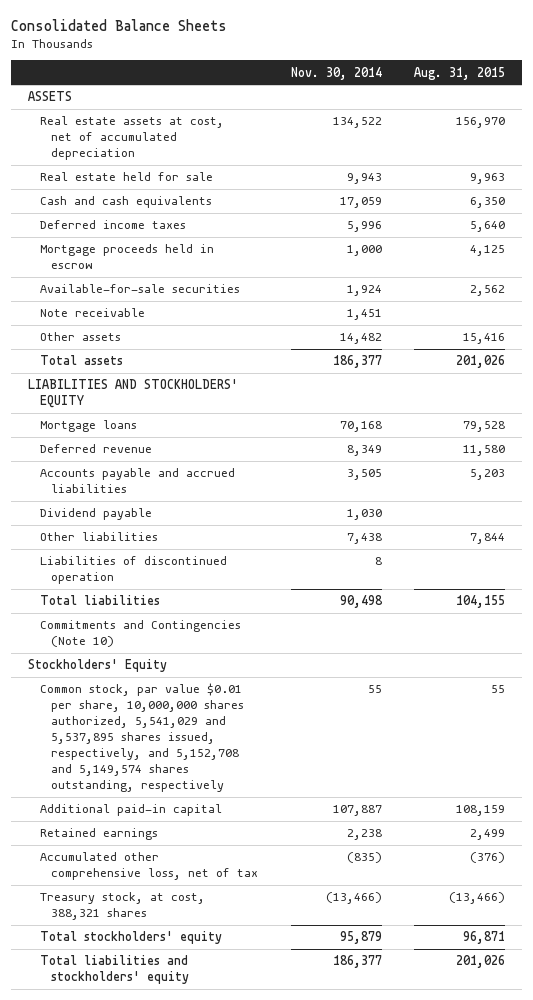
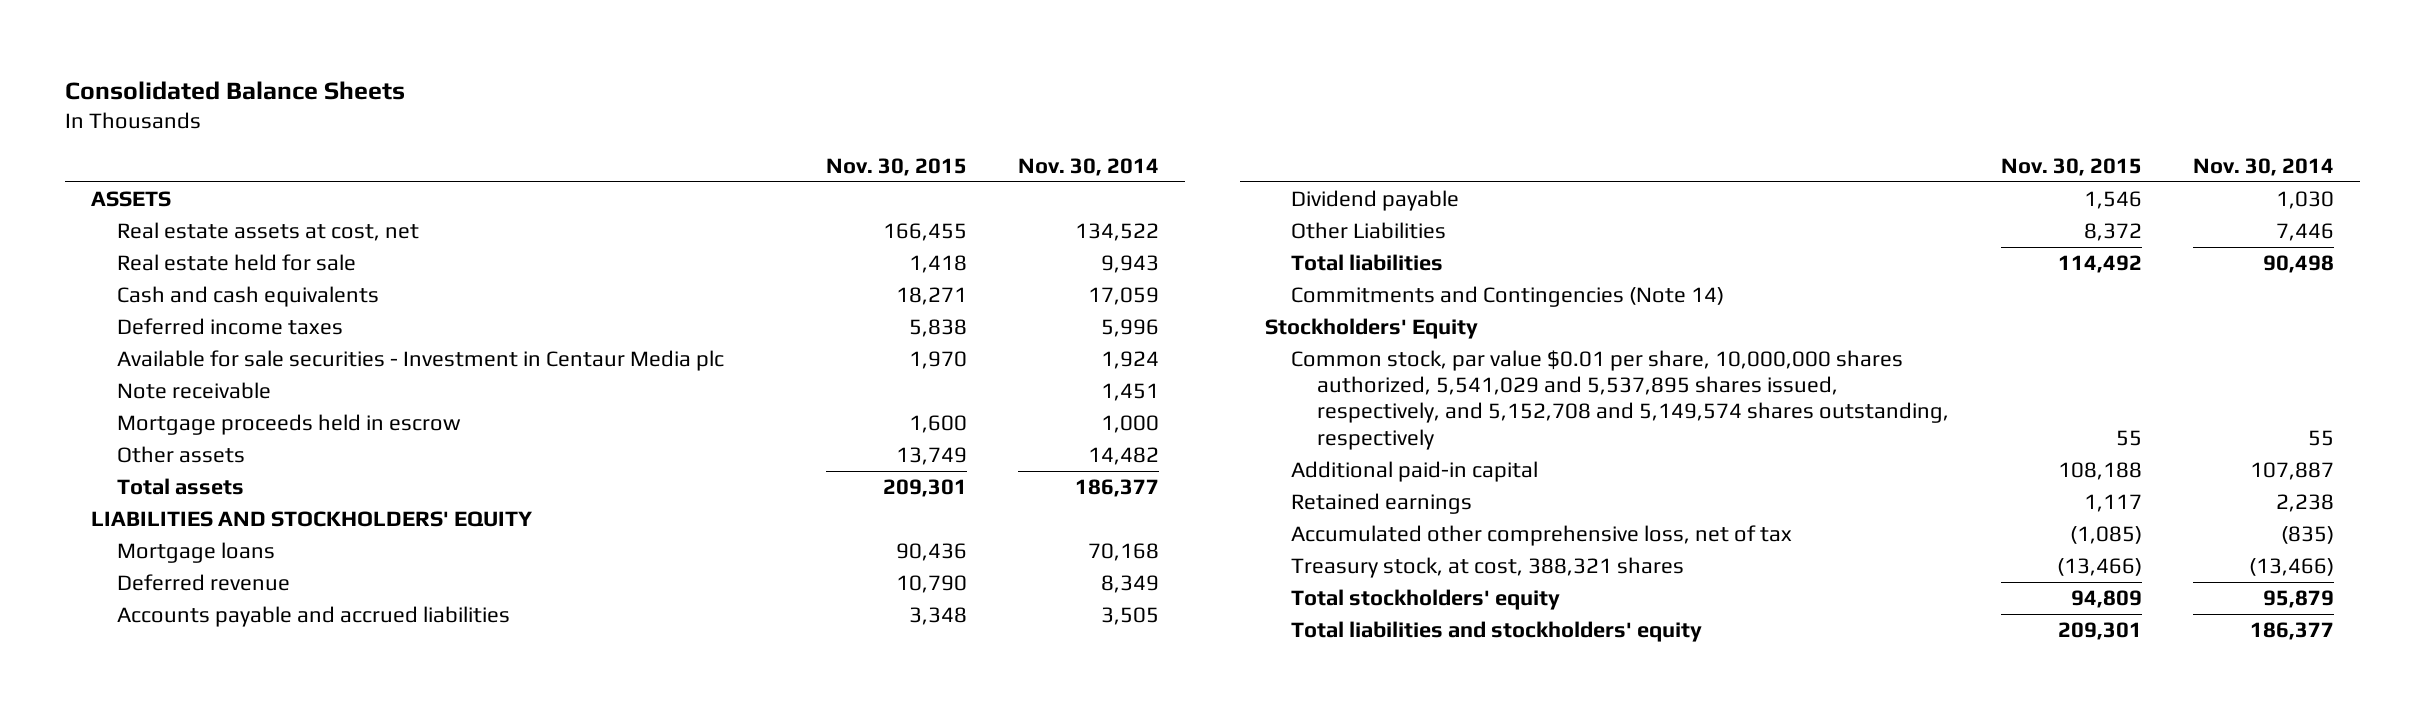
- | Nov. 30, 2014 | Aug. 31, 2015
+ | Nov. 30, 2015 | Nov. 30, 2014
- Real estate assets at cost, net of accumulated depreciation | 134,522 | 156,970
+ Real estate assets at cost, net | 166,455 | 134,522
- Available-for-sale securities | 1,924 | 2,562
+ Available for sale securities - Investment in Centaur Media plc | 1,970 | 1,924
moved down: Mortgage proceeds held in escrow | 1,600 | 1,000
- Other liabilities | 7,438 | 7,844
- Liabilities of discontinued operation | 8 |
+ Other Liabilities | 8,372 | 7,446
- Commitments and Contingencies (Note 10)
+ Commitments and Contingencies (Note 14)

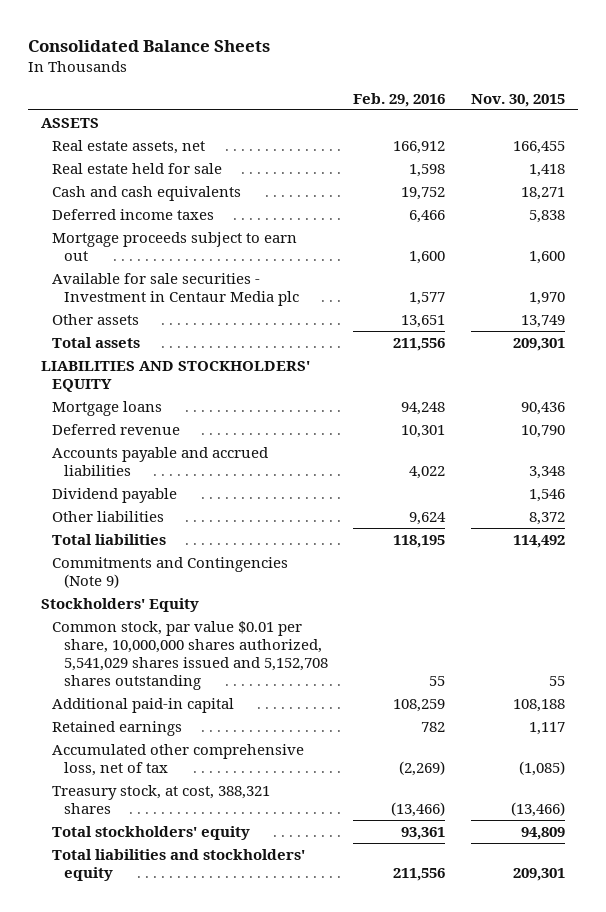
- | Nov. 30, 2015 | Nov. 30, 2014
+ | Feb. 29, 2016 | Nov. 30, 2015
- Real estate assets at cost, net | 166,455 | 134,522
+ Real estate assets, net | 166,912 | 166,455
+ Mortgage proceeds subject to earn out | 1,600 | 1,600
- Note receivable | | 1,451
- Mortgage proceeds held in escrow | 1,600 | 1,000
- Other Liabilities | 8,372 | 7,446
+ Other liabilities | 9,624 | 8,372
- Commitments and Contingencies (Note 14)
+ Commitments and Contingencies (Note 9)
- Common stock, par value $0.01 per share, 10,000,000 shares authorized, 5,541,029 and 5,537,895 shares issued, respectively, and 5,152,708 and 5,149,574 shares outstanding, respectively | 55 | 55
+ Common stock, par value $0.01 per share, 10,000,000 shares authorized, 5,541,029 shares issued and 5,152,708 shares outstanding | 55 | 55

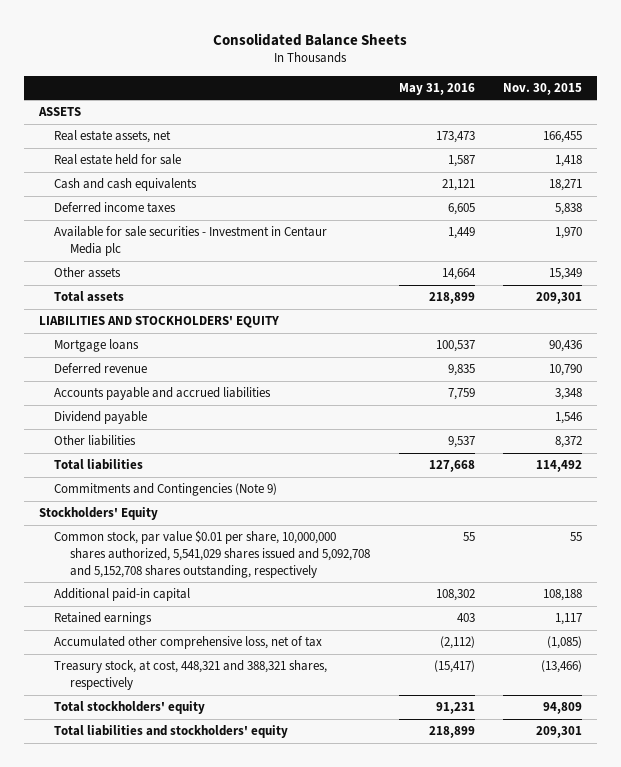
- | Feb. 29, 2016 | Nov. 30, 2015
+ | May 31, 2016 | Nov. 30, 2015
- Mortgage proceeds subject to earn out | 1,600 | 1,600
- Other assets | 13,651 | 13,749
+ Other assets | 14,664 | 15,349
- Common stock, par value $0.01 per share, 10,000,000 shares authorized, 5,541,029 shares issued and 5,152,708 shares outstanding | 55 | 55
+ Common stock, par value $0.01 per share, 10,000,000 shares authorized, 5,541,029 shares issued and 5,092,708 and 5,152,708 shares outstanding, respectively | 55 | 55
- Treasury stock, at cost, 388,321 shares | (13,466) | (13,466)
+ Treasury stock, at cost, 448,321 and 388,321 shares, respectively | (15,417) | (13,466)

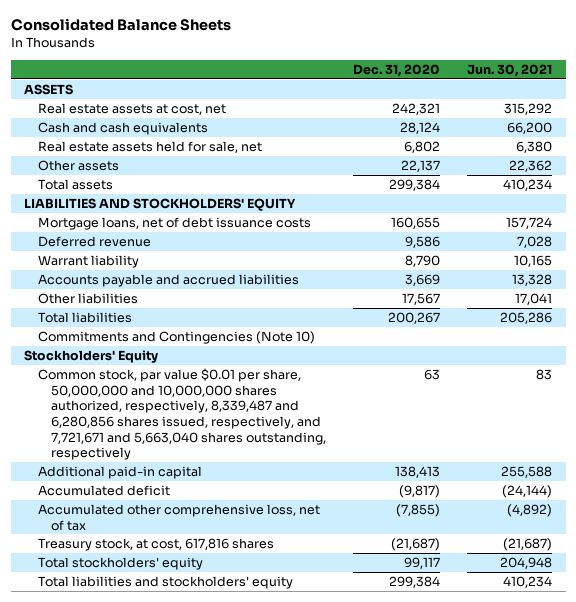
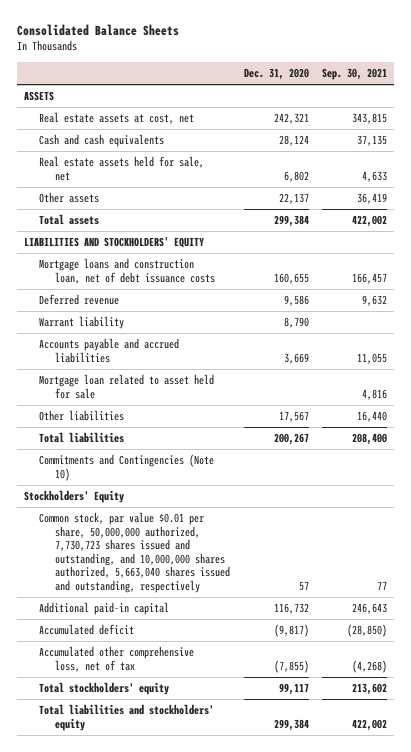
- | Dec. 31, 2020 | Jun. 30, 2021
+ | Dec. 31, 2020 | Sep. 30, 2021
- Mortgage loans, net of debt issuance costs | 160,655 | 157,724
+ Mortgage loans and construction loan, net of debt issuance costs | 160,655 | 166,457
+ Mortgage loan related to asset held for sale | | 4,816
- Common stock, par value $0.01 per share, 50,000,000 and 10,000,000 shares authorized, respectively, 8,339,487 and 6,280,856 shares issued, respectively, and 7,721,671 and 5,663,040 shares outstanding, respectively | 63 | 83
- Additional paid-in capital | 138,413 | 255,588
+ Common stock, par value $0.01 per share, 50,000,000 authorized, 7,730,723 shares issued and outstanding, and 10,000,000 shares authorized, 5,663,040 shares issued and outstanding, respectively | 57 | 77
+ Additional paid-in capital | 116,732 | 246,643
- Treasury stock, at cost, 617,816 shares | (21,687) | (21,687)

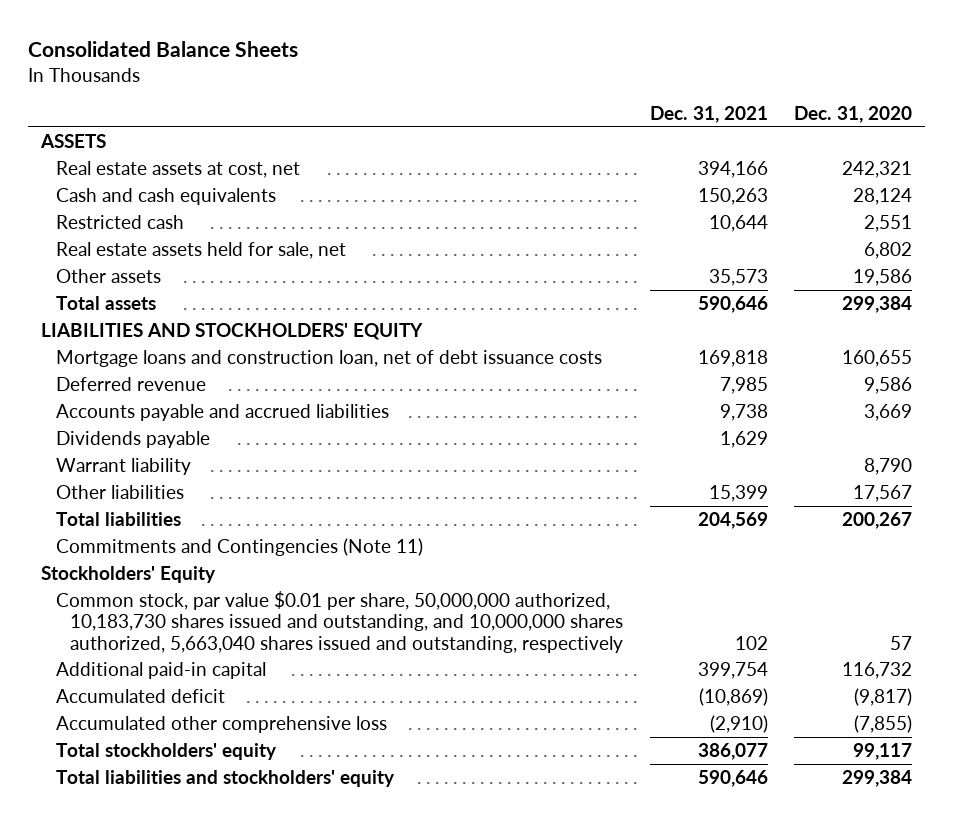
- | Dec. 31, 2020 | Sep. 30, 2021
+ | Dec. 31, 2021 | Dec. 31, 2020
+ Restricted cash | 10,644 | 2,551
- Other assets | 22,137 | 36,419
+ Other assets | 35,573 | 19,586
- Mortgage loan related to asset held for sale | | 4,816
+ Dividends payable | 1,629 |
moved down: Warrant liability | | 8,790
- Commitments and Contingencies (Note 10)
+ Commitments and Contingencies (Note 11)
- Common stock, par value $0.01 per share, 50,000,000 authorized, 7,730,723 shares issued and outstanding, and 10,000,000 shares authorized, 5,663,040 shares issued and outstanding, respectively | 57 | 77
+ Common stock, par value $0.01 per share, 50,000,000 authorized, 10,183,730 shares issued and outstanding, and 10,000,000 shares authorized, 5,663,040 shares issued and outstanding, respectively | 102 | 57
- Accumulated other comprehensive loss, net of tax | (7,855) | (4,268)
+ Accumulated other comprehensive loss | (2,910) | (7,855)

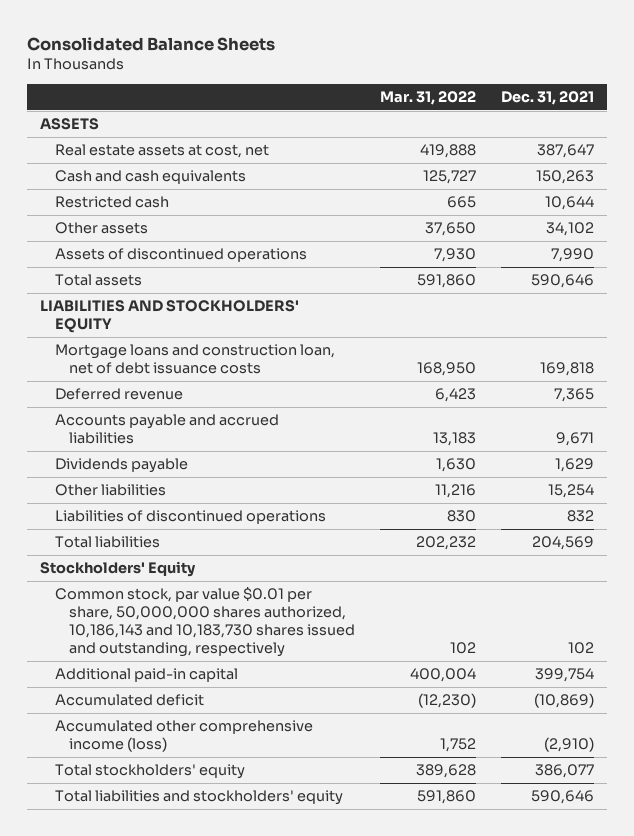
- | Dec. 31, 2021 | Dec. 31, 2020
+ | Mar. 31, 2022 | Dec. 31, 2021
- Real estate assets at cost, net | 394,166 | 242,321
+ Real estate assets at cost, net | 419,888 | 387,647
- Real estate assets held for sale, net | | 6,802
- Other assets | 35,573 | 19,586
+ Other assets | 37,650 | 34,102
+ Assets of discontinued operations | 7,930 | 7,990
- Deferred revenue | 7,985 | 9,586
- Accounts payable and accrued liabilities | 9,738 | 3,669
+ Deferred revenue | 6,423 | 7,365
+ Accounts payable and accrued liabilities | 13,183 | 9,671
- Warrant liability | | 8,790
- Other liabilities | 15,399 | 17,567
+ Other liabilities | 11,216 | 15,254
+ Liabilities of discontinued operations | 830 | 832
- Commitments and Contingencies (Note 11)
- Common stock, par value $0.01 per share, 50,000,000 authorized, 10,183,730 shares issued and outstanding, and 10,000,000 shares authorized, 5,663,040 shares issued and outstanding, respectively | 102 | 57
+ Common stock, par value $0.01 per share, 50,000,000 shares authorized, 10,186,143 and 10,183,730 shares issued and outstanding, respectively | 102 | 102
- Accumulated other comprehensive loss | (2,910) | (7,855)
+ Accumulated other comprehensive income (loss) | 1,752 | (2,910)

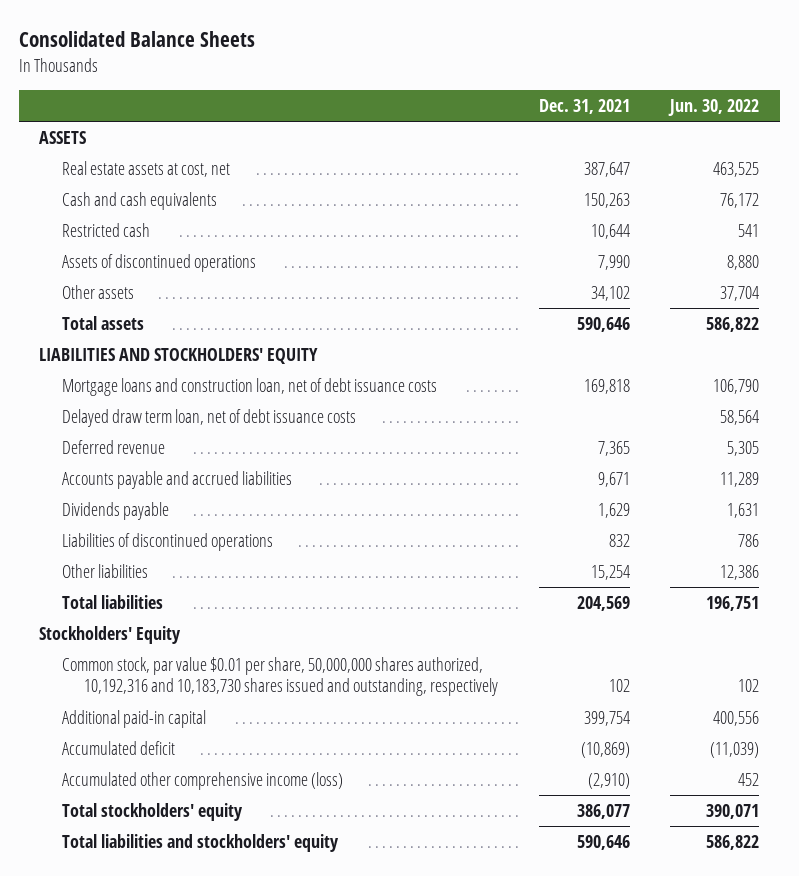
- | Mar. 31, 2022 | Dec. 31, 2021
+ | Dec. 31, 2021 | Jun. 30, 2022
moved down: Other assets | 34,102 | 37,704
+ Delayed draw term loan, net of debt issuance costs | | 58,564
moved down: Other liabilities | 15,254 | 12,386
- Common stock, par value $0.01 per share, 50,000,000 shares authorized, 10,186,143 and 10,183,730 shares issued and outstanding, respectively | 102 | 102
+ Common stock, par value $0.01 per share, 50,000,000 shares authorized, 10,192,316 and 10,183,730 shares issued and outstanding, respectively | 102 | 102

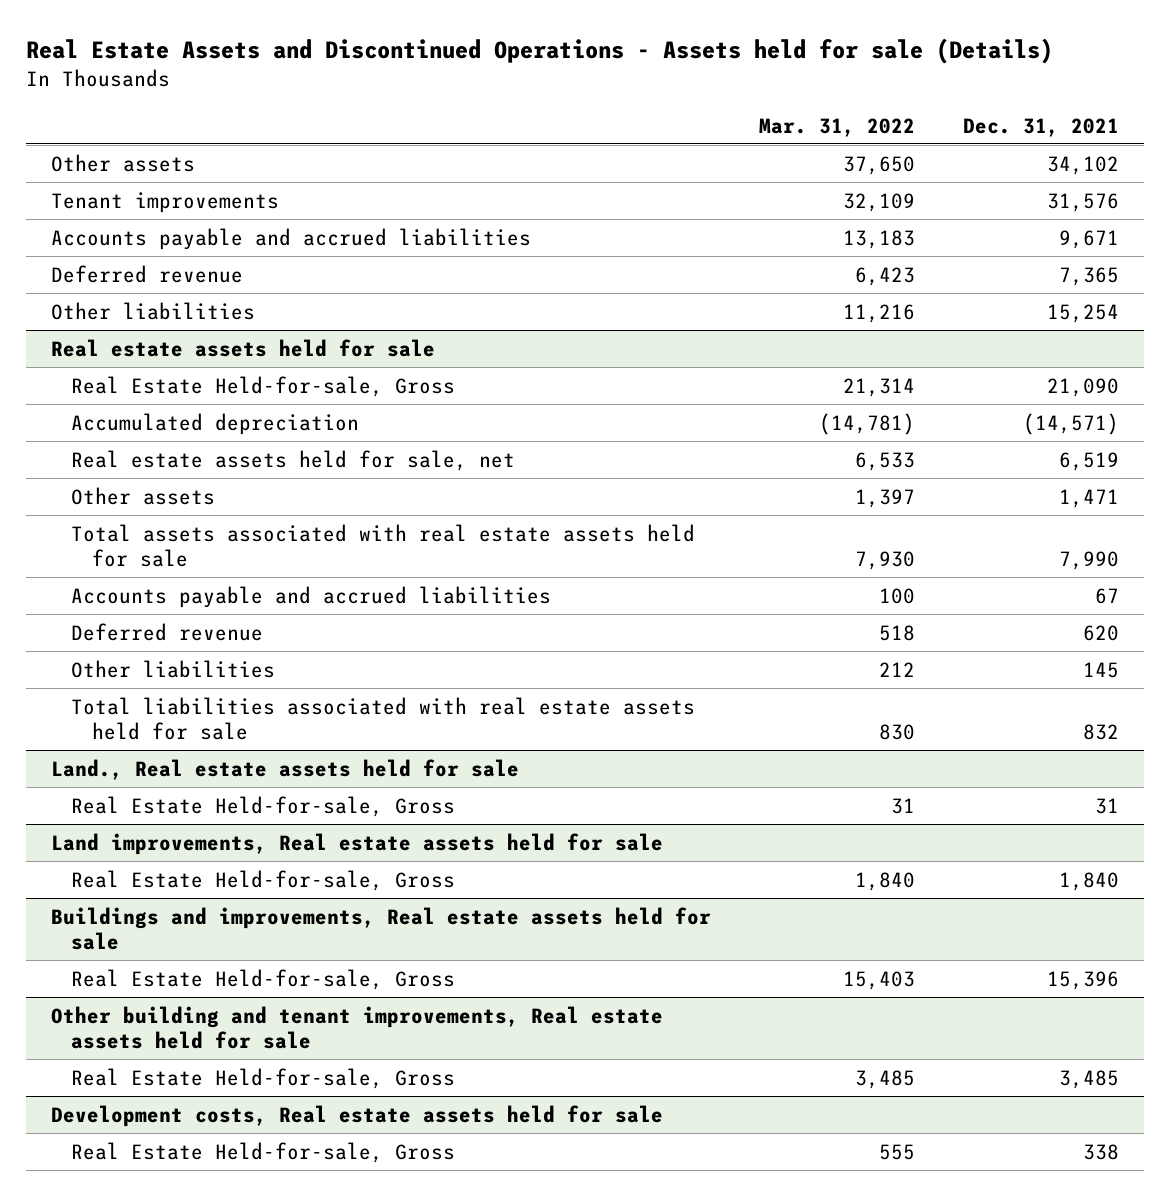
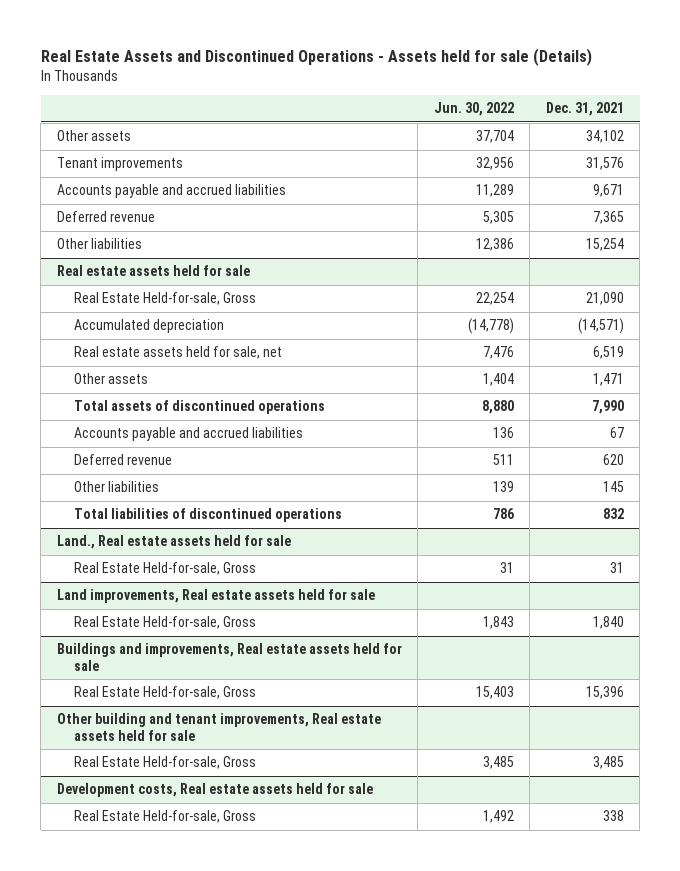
- | Mar. 31, 2022 | Dec. 31, 2021
+ | Jun. 30, 2022 | Dec. 31, 2021
@ Real estate assets held for sale
- Total assets associated with real estate assets held for sale | 7,930 | 7,990
+ Total assets of discontinued operations | 8,880 | 7,990
- Total liabilities associated with real estate assets held for sale | 830 | 832
+ Total liabilities of discontinued operations | 786 | 832

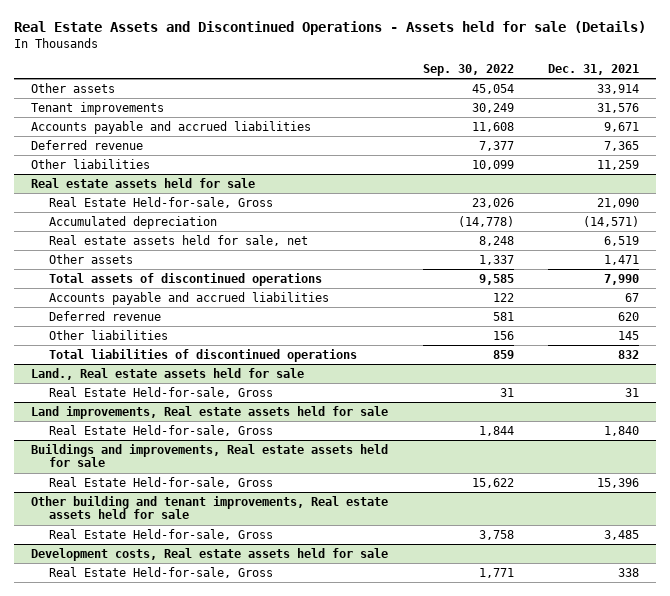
- | Jun. 30, 2022 | Dec. 31, 2021
+ | Sep. 30, 2022 | Dec. 31, 2021
- Other assets | 37,704 | 34,102
+ Other assets | 45,054 | 33,914
- Other liabilities | 12,386 | 15,254
+ Other liabilities | 10,099 | 11,259

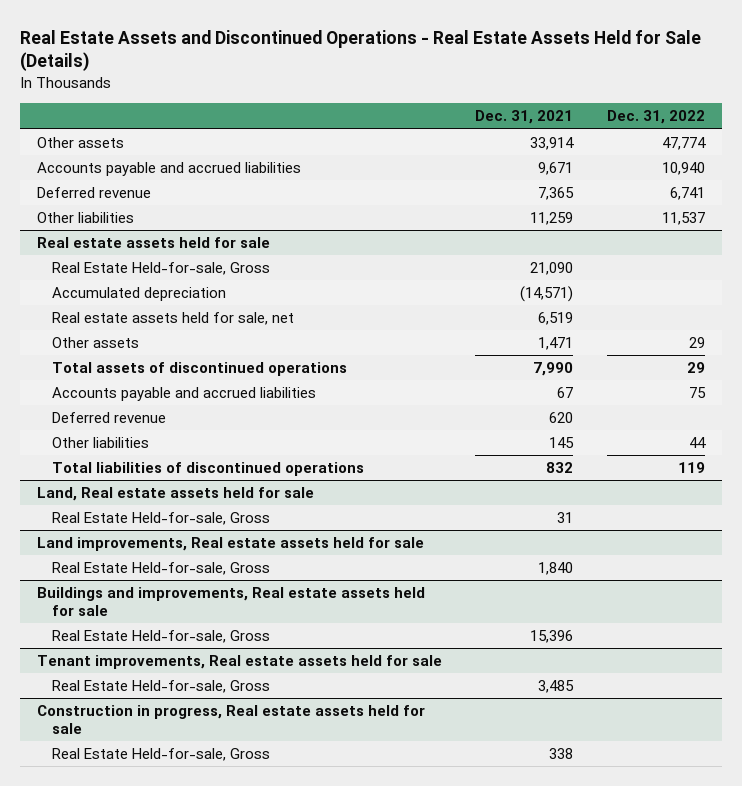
- Real Estate Assets and Discontinued Operations - Assets held for sale (Details)
+ Real Estate Assets and Discontinued Operations - Real Estate Assets Held for Sale (Details)
- | Sep. 30, 2022 | Dec. 31, 2021
+ | Dec. 31, 2021 | Dec. 31, 2022
- Tenant improvements | 30,249 | 31,576
- Land., Real estate assets held for sale
+ Land, Real estate assets held for sale
- Other building and tenant improvements, Real estate assets held for sale
+ Tenant improvements, Real estate assets held for sale
- Development costs, Real estate assets held for sale
+ Construction in progress, Real estate assets held for sale

